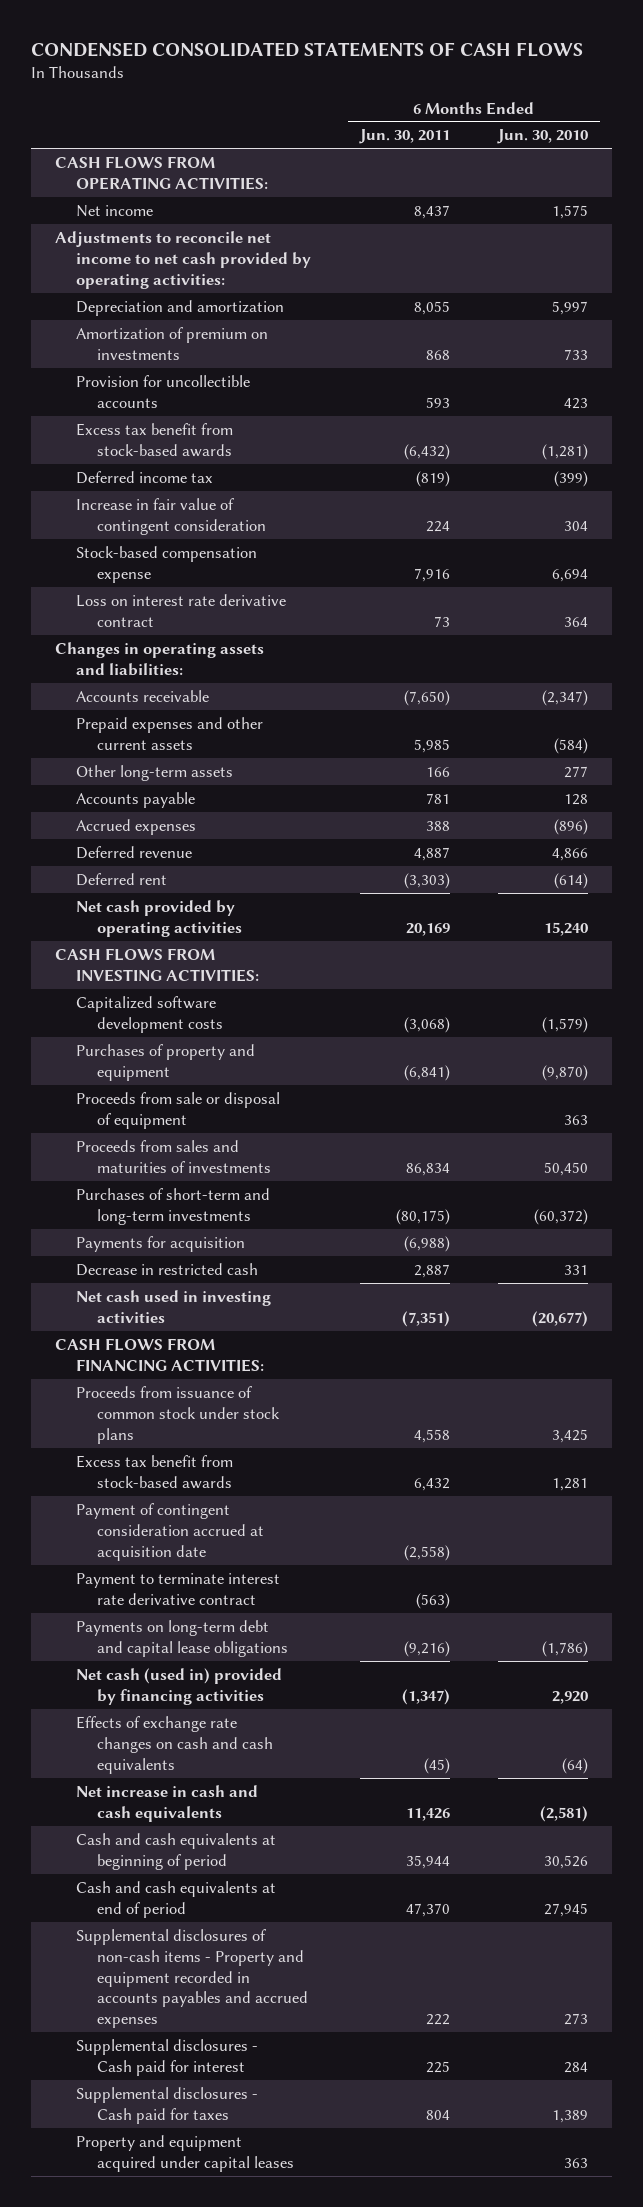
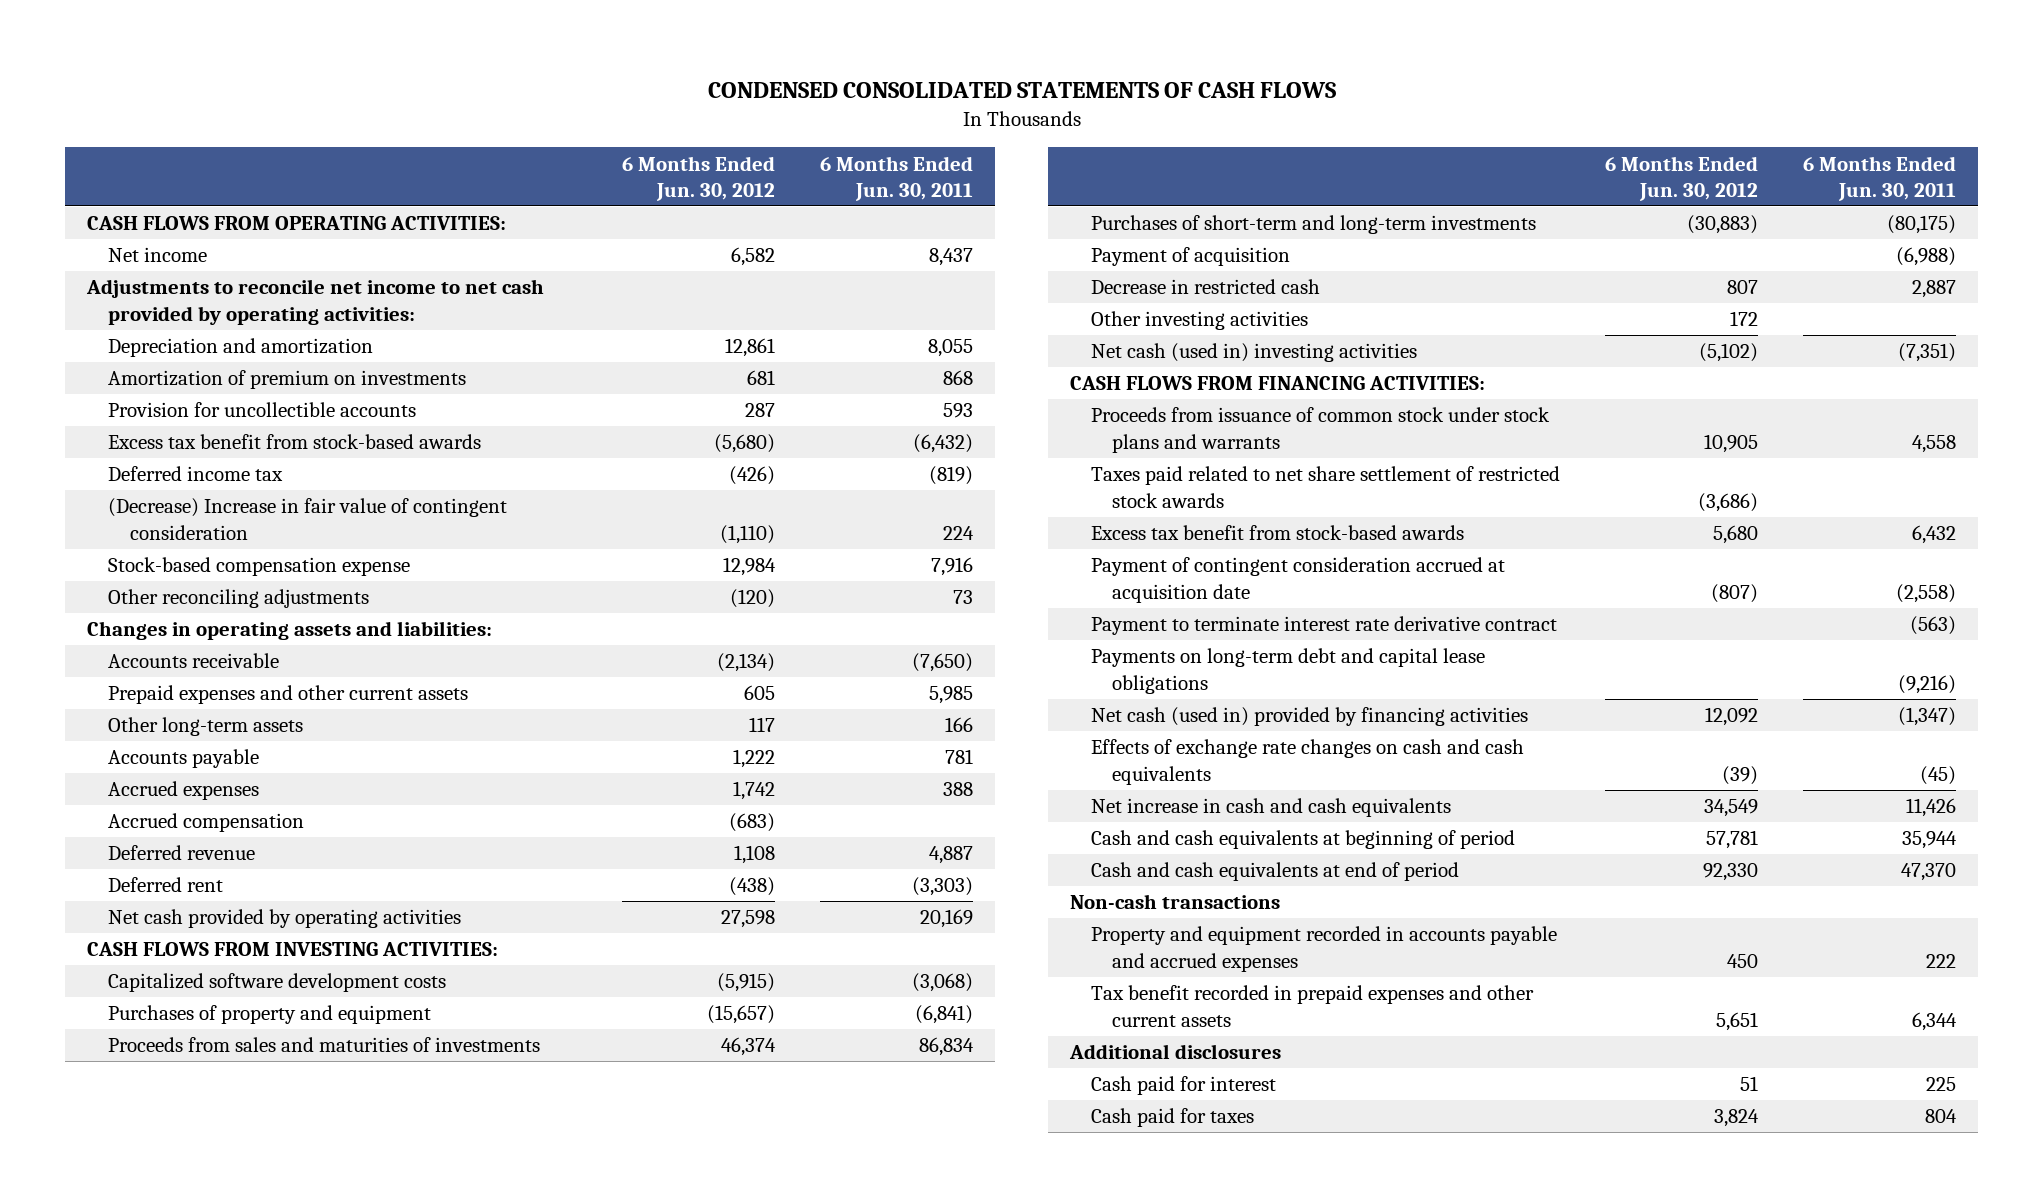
- | 6 Months Ended Jun. 30, 2011 | 6 Months Ended Jun. 30, 2010
+ | 6 Months Ended Jun. 30, 2012 | 6 Months Ended Jun. 30, 2011
- Increase in fair value of contingent consideration | 224 | 304
+ (Decrease) Increase in fair value of contingent consideration | (1,110) | 224
- Loss on interest rate derivative contract | 73 | 364
+ Other reconciling adjustments | (120) | 73
+ Accrued compensation | (683) |
- Proceeds from sale or disposal of equipment | | 363
- Payments for acquisition | (6,988) |
+ Payment of acquisition | | (6,988)
- Net cash used in investing activities | (7,351) | (20,677)
+ Other investing activities | 172 |
+ Net cash (used in) investing activities | (5,102) | (7,351)
- Proceeds from issuance of common stock under stock plans | 4,558 | 3,425
+ Proceeds from issuance of common stock under stock plans and warrants | 10,905 | 4,558
+ Taxes paid related to net share settlement of restricted stock awards | (3,686) |
- Supplemental disclosures of non-cash items - Property and equipment recorded in accounts payables and accrued expenses | 222 | 273
- Supplemental disclosures - Cash paid for interest | 225 | 284
- Supplemental disclosures - Cash paid for taxes | 804 | 1,389
- Property and equipment acquired under capital leases | | 363
+ Non-cash transactions
+ Property and equipment recorded in accounts payable and accrued expenses | 450 | 222
+ Tax benefit recorded in prepaid expenses and other current assets | 5,651 | 6,344
+ Additional disclosures
+ Cash paid for interest | 51 | 225
+ Cash paid for taxes | 3,824 | 804

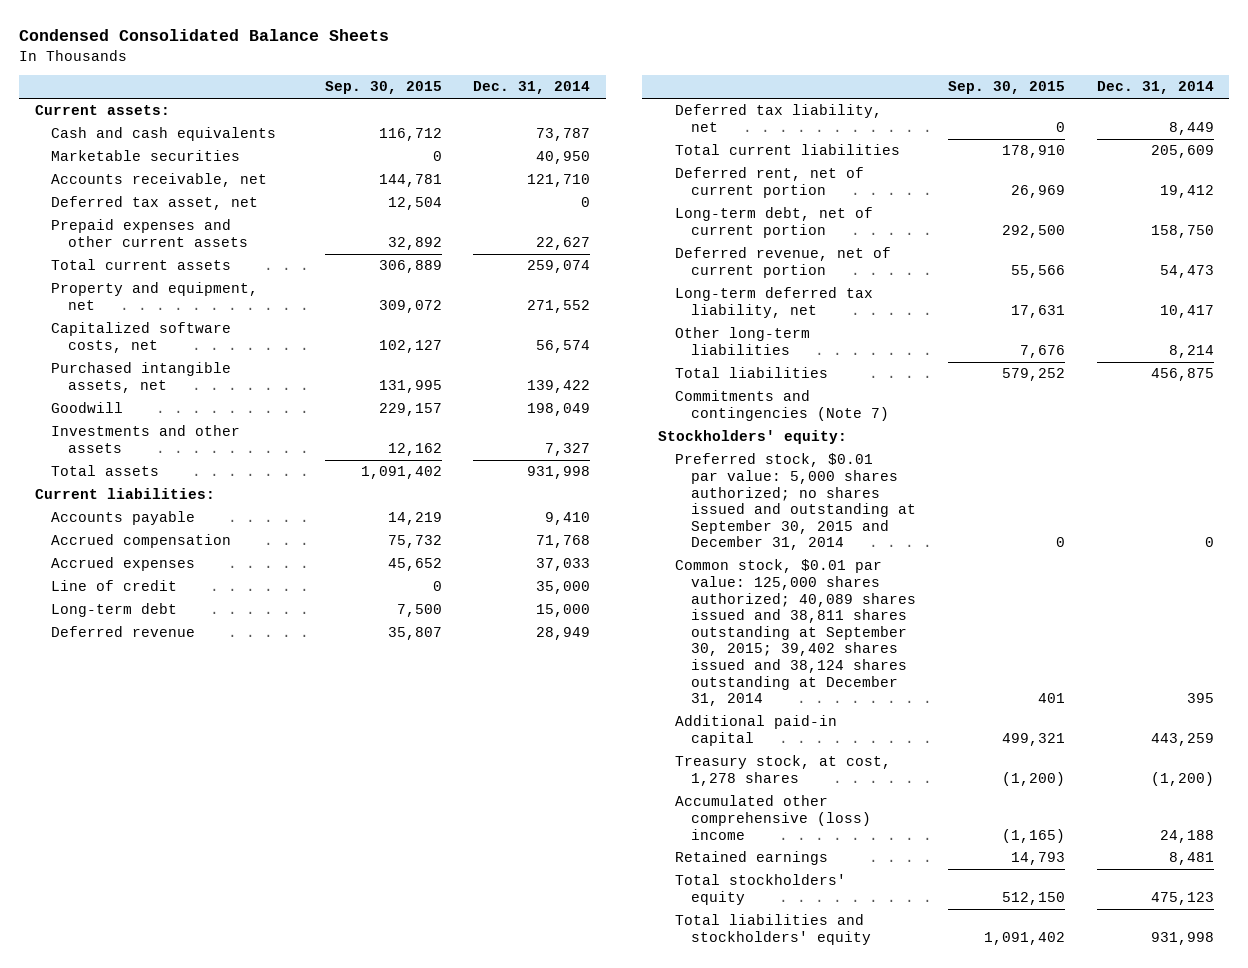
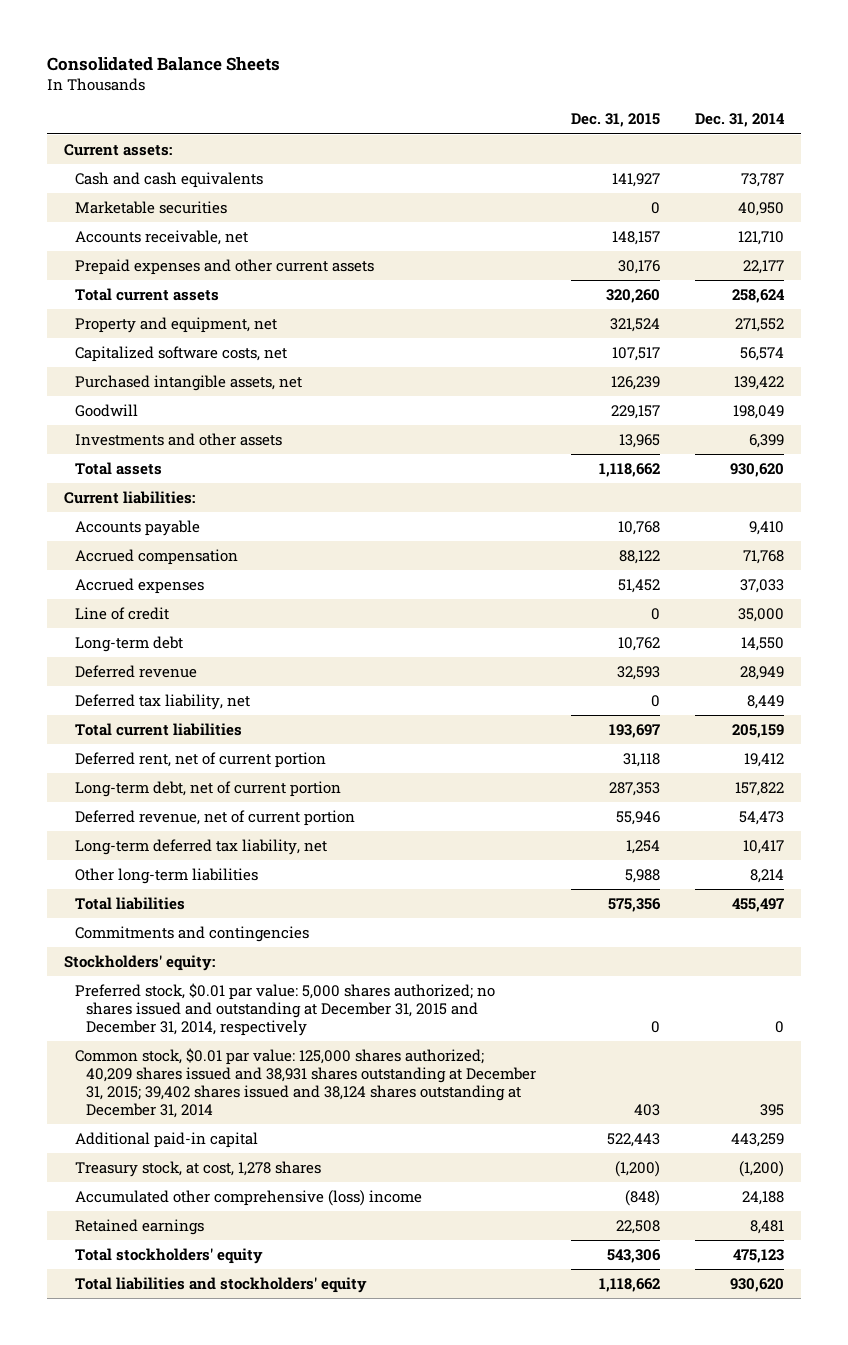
- Condensed Consolidated Balance Sheets
+ Consolidated Balance Sheets
- | Sep. 30, 2015 | Dec. 31, 2014
+ | Dec. 31, 2015 | Dec. 31, 2014
- Deferred tax asset, net | 12,504 | 0
- Prepaid expenses and other current assets | 32,892 | 22,627
- Total current assets | 306,889 | 259,074
+ Prepaid expenses and other current assets | 30,176 | 22,177
+ Total current assets | 320,260 | 258,624
- Investments and other assets | 12,162 | 7,327
- Total assets | 1,091,402 | 931,998
+ Investments and other assets | 13,965 | 6,399
+ Total assets | 1,118,662 | 930,620
- Long-term debt | 7,500 | 15,000
+ Long-term debt | 10,762 | 14,550
- Total current liabilities | 178,910 | 205,609
+ Total current liabilities | 193,697 | 205,159
- Long-term debt, net of current portion | 292,500 | 158,750
+ Long-term debt, net of current portion | 287,353 | 157,822
- Total liabilities | 579,252 | 456,875
- Commitments and contingencies (Note 7)
+ Total liabilities | 575,356 | 455,497
+ Commitments and contingencies
- Preferred stock, $0.01 par value: 5,000 shares authorized; no shares issued and outstanding at September 30, 2015 and December 31, 2014 | 0 | 0
- Common stock, $0.01 par value: 125,000 shares authorized; 40,089 shares issued and 38,811 shares outstanding at September 30, 2015; 39,402 shares issued and 38,124 shares outstanding at December 31, 2014 | 401 | 395
+ Preferred stock, $0.01 par value: 5,000 shares authorized; no shares issued and outstanding at December 31, 2015 and December 31, 2014, respectively | 0 | 0
+ Common stock, $0.01 par value: 125,000 shares authorized; 40,209 shares issued and 38,931 shares outstanding at December 31, 2015; 39,402 shares issued and 38,124 shares outstanding at December 31, 2014 | 403 | 395
- Total liabilities and stockholders' equity | 1,091,402 | 931,998
+ Total liabilities and stockholders' equity | 1,118,662 | 930,620

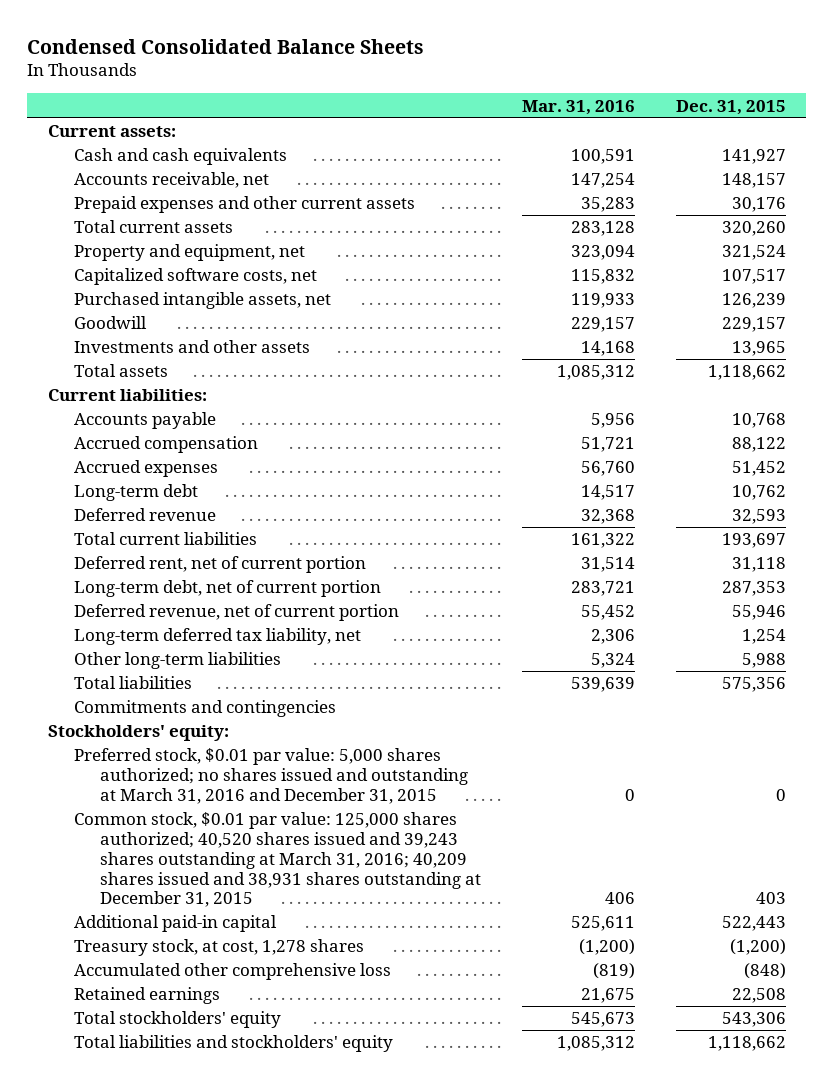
- Consolidated Balance Sheets
+ Condensed Consolidated Balance Sheets
- | Dec. 31, 2015 | Dec. 31, 2014
+ | Mar. 31, 2016 | Dec. 31, 2015
- Marketable securities | 0 | 40,950
- Line of credit | 0 | 35,000
- Deferred tax liability, net | 0 | 8,449
- Preferred stock, $0.01 par value: 5,000 shares authorized; no shares issued and outstanding at December 31, 2015 and December 31, 2014, respectively | 0 | 0
- Common stock, $0.01 par value: 125,000 shares authorized; 40,209 shares issued and 38,931 shares outstanding at December 31, 2015; 39,402 shares issued and 38,124 shares outstanding at December 31, 2014 | 403 | 395
+ Preferred stock, $0.01 par value: 5,000 shares authorized; no shares issued and outstanding at March 31, 2016 and December 31, 2015 | 0 | 0
+ Common stock, $0.01 par value: 125,000 shares authorized; 40,520 shares issued and 39,243 shares outstanding at March 31, 2016; 40,209 shares issued and 38,931 shares outstanding at December 31, 2015 | 406 | 403
- Accumulated other comprehensive (loss) income | (848) | 24,188
+ Accumulated other comprehensive loss | (819) | (848)

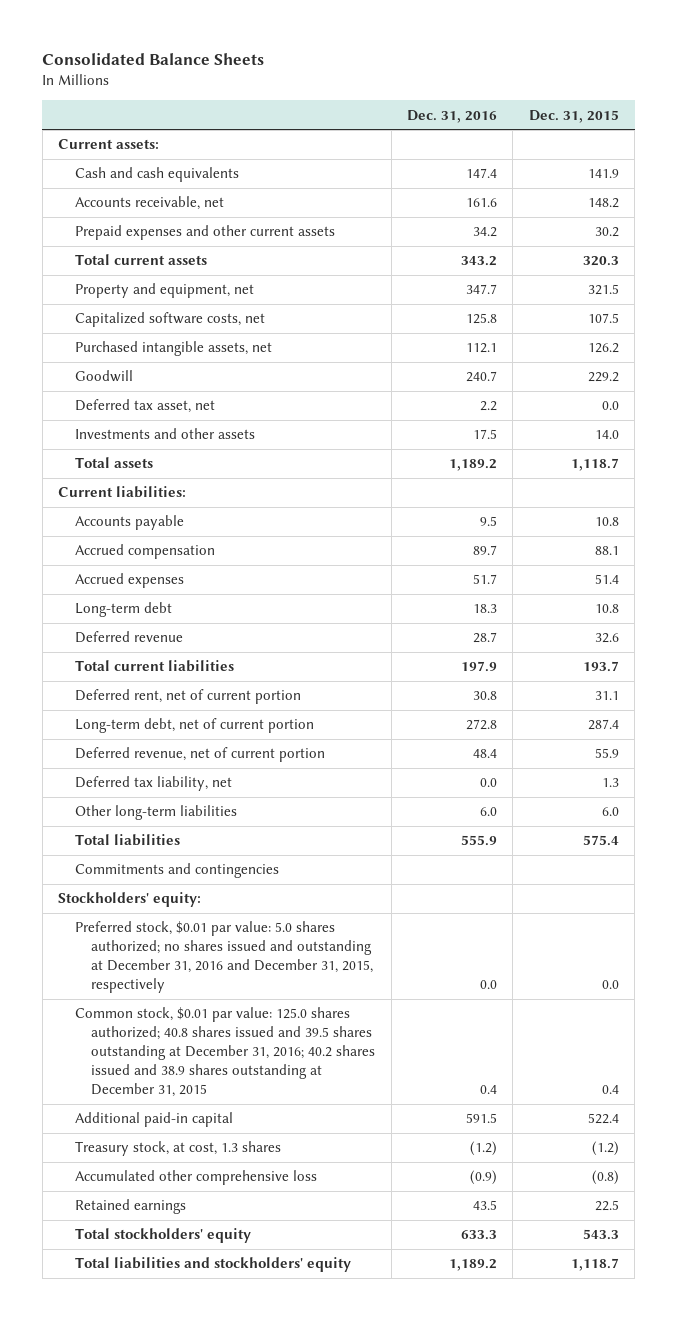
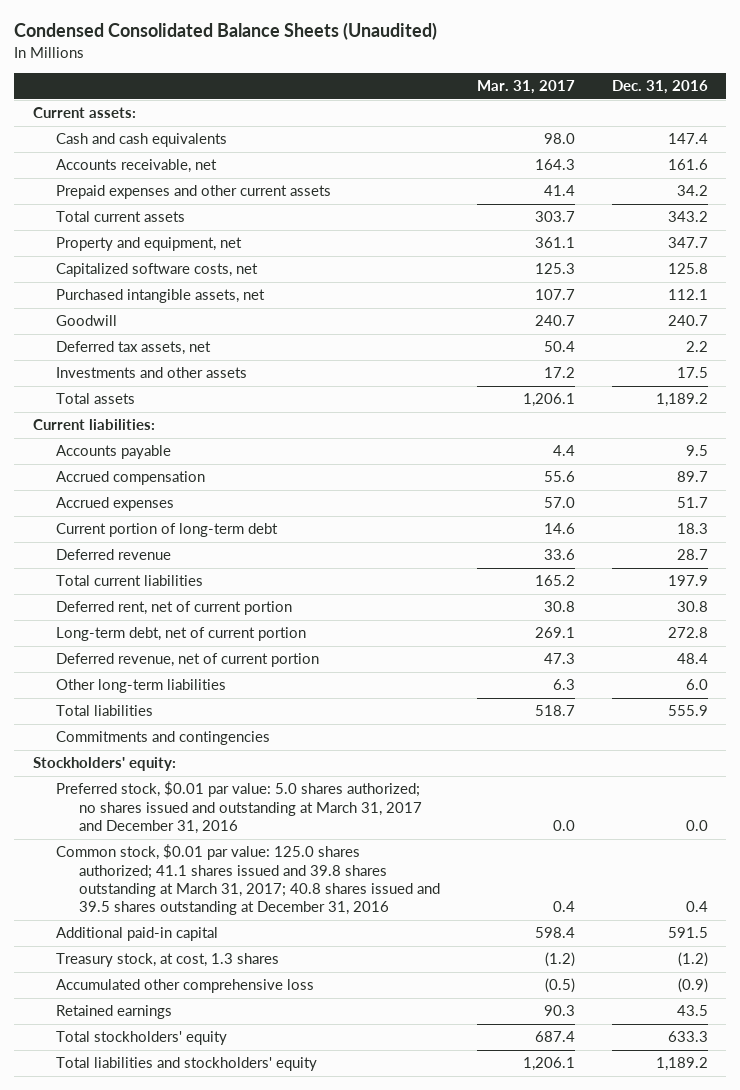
- Consolidated Balance Sheets
+ Condensed Consolidated Balance Sheets (Unaudited)
- | Dec. 31, 2016 | Dec. 31, 2015
+ | Mar. 31, 2017 | Dec. 31, 2016
- Deferred tax asset, net | 2.2 | 0.0
+ Deferred tax assets, net | 50.4 | 2.2
- Long-term debt | 18.3 | 10.8
+ Current portion of long-term debt | 14.6 | 18.3
- Deferred tax liability, net | 0.0 | 1.3
- Preferred stock, $0.01 par value: 5.0 shares authorized; no shares issued and outstanding at December 31, 2016 and December 31, 2015, respectively | 0.0 | 0.0
- Common stock, $0.01 par value: 125.0 shares authorized; 40.8 shares issued and 39.5 shares outstanding at December 31, 2016; 40.2 shares issued and 38.9 shares outstanding at December 31, 2015 | 0.4 | 0.4
+ Preferred stock, $0.01 par value: 5.0 shares authorized; no shares issued and outstanding at March 31, 2017 and December 31, 2016 | 0.0 | 0.0
+ Common stock, $0.01 par value: 125.0 shares authorized; 41.1 shares issued and 39.8 shares outstanding at March 31, 2017; 40.8 shares issued and 39.5 shares outstanding at December 31, 2016 | 0.4 | 0.4

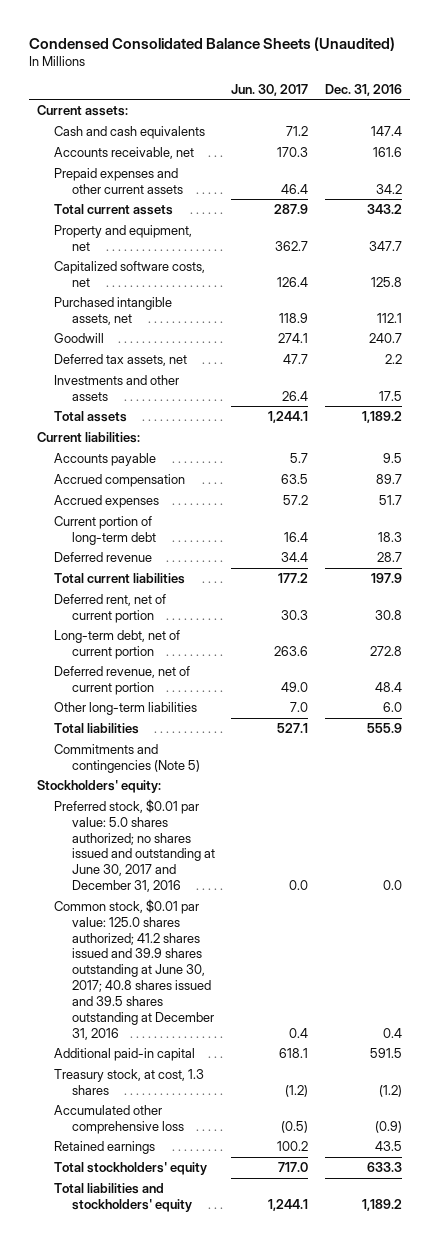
- | Mar. 31, 2017 | Dec. 31, 2016
+ | Jun. 30, 2017 | Dec. 31, 2016
- Commitments and contingencies
+ Commitments and contingencies (Note 5)
- Preferred stock, $0.01 par value: 5.0 shares authorized; no shares issued and outstanding at March 31, 2017 and December 31, 2016 | 0.0 | 0.0
- Common stock, $0.01 par value: 125.0 shares authorized; 41.1 shares issued and 39.8 shares outstanding at March 31, 2017; 40.8 shares issued and 39.5 shares outstanding at December 31, 2016 | 0.4 | 0.4
+ Preferred stock, $0.01 par value: 5.0 shares authorized; no shares issued and outstanding at June 30, 2017 and December 31, 2016 | 0.0 | 0.0
+ Common stock, $0.01 par value: 125.0 shares authorized; 41.2 shares issued and 39.9 shares outstanding at June 30, 2017; 40.8 shares issued and 39.5 shares outstanding at December 31, 2016 | 0.4 | 0.4

